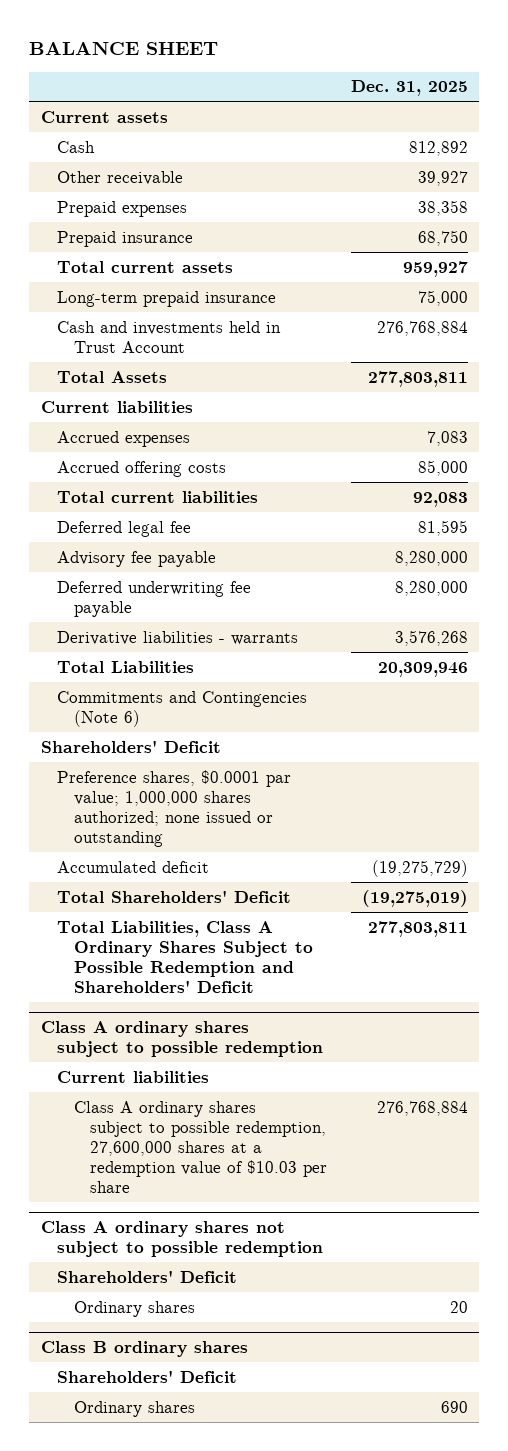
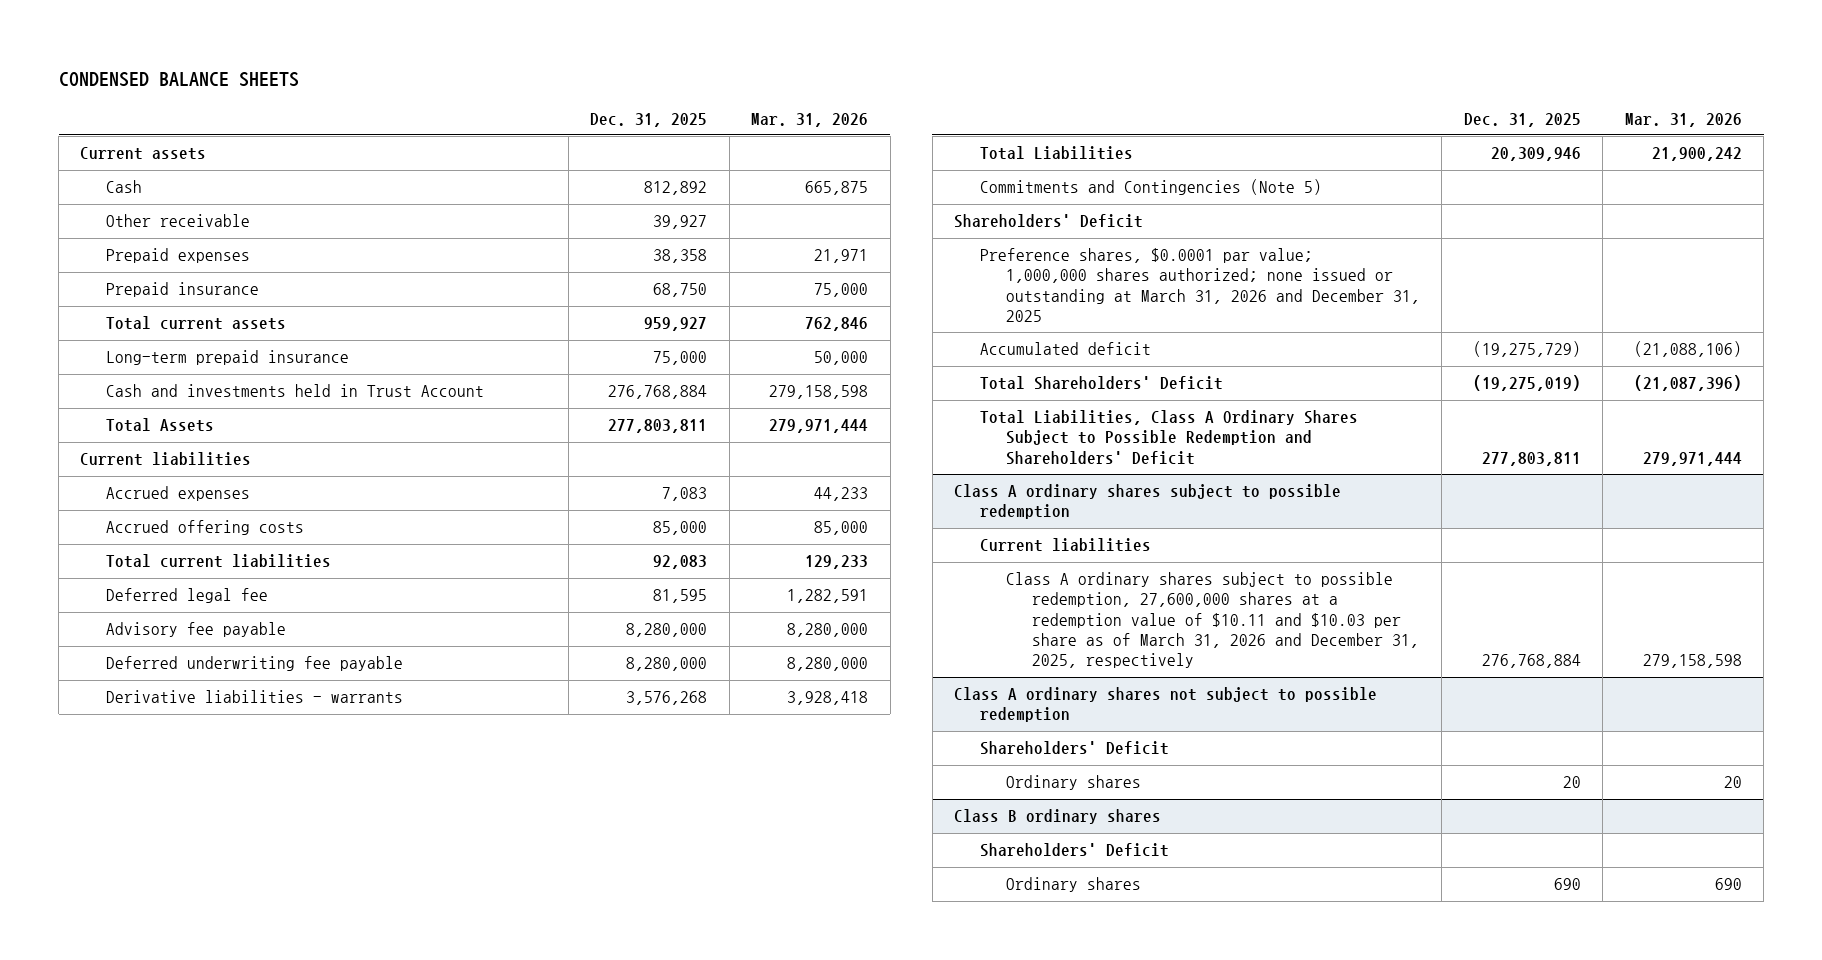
- BALANCE SHEET
+ CONDENSED BALANCE SHEETS
- | Dec. 31, 2025
+ | Dec. 31, 2025 | Mar. 31, 2026
- Commitments and Contingencies (Note 6)
+ Commitments and Contingencies (Note 5)
- Preference shares, $0.0001 par value; 1,000,000 shares authorized; none issued or outstanding
+ Preference shares, $0.0001 par value; 1,000,000 shares authorized; none issued or outstanding at March 31, 2026 and December 31, 2025
@ Class A ordinary shares subject to possible redemption
- Class A ordinary shares subject to possible redemption, 27,600,000 shares at a redemption value of $10.03 per share | 276,768,884
+ Class A ordinary shares subject to possible redemption, 27,600,000 shares at a redemption value of $10.11 and $10.03 per share as of March 31, 2026 and December 31, 2025, respectively | 276,768,884 | 279,158,598

